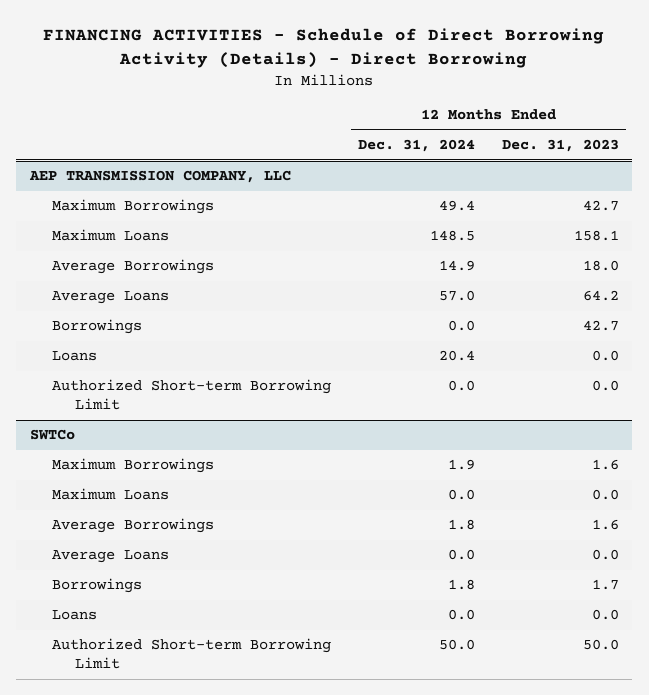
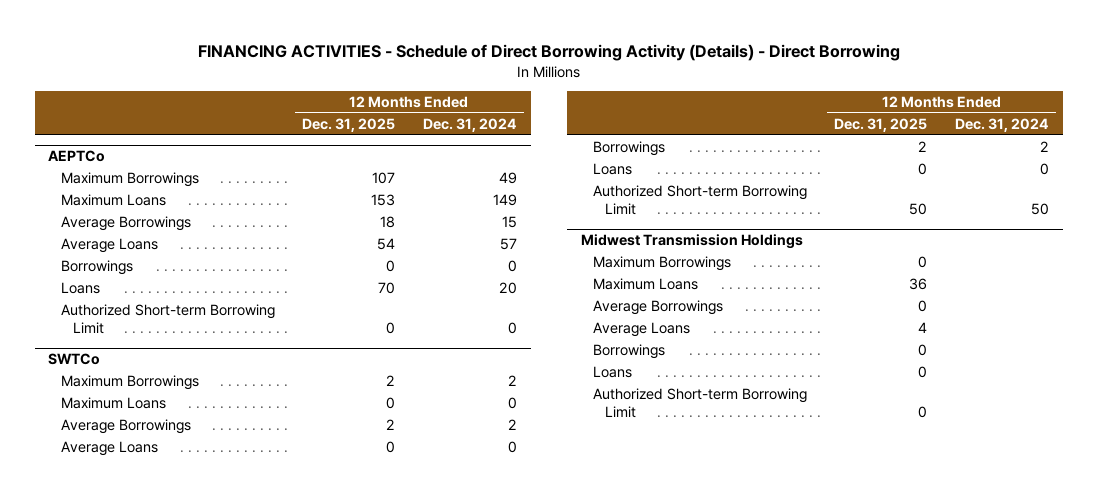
- | 12 Months Ended Dec. 31, 2024 | 12 Months Ended Dec. 31, 2023
+ | 12 Months Ended Dec. 31, 2025 | 12 Months Ended Dec. 31, 2024
- AEP TRANSMISSION COMPANY, LLC
- Maximum Borrowings | 49.4 | 42.7
- Maximum Loans | 148.5 | 158.1
- Average Borrowings | 14.9 | 18.0
- Average Loans | 57.0 | 64.2
- Borrowings | 0.0 | 42.7
- Loans | 20.4 | 0.0
- Authorized Short-term Borrowing Limit | 0.0 | 0.0
+ AEPTCo
+ Maximum Borrowings | 107 | 49
+ Maximum Loans | 153 | 149
+ Average Borrowings | 18 | 15
+ Average Loans | 54 | 57
+ Borrowings | 0 | 0
+ Loans | 70 | 20
+ Authorized Short-term Borrowing Limit | 0 | 0
@ SWTCo
- Maximum Borrowings | 1.9 | 1.6
- Maximum Loans | 0.0 | 0.0
- Average Borrowings | 1.8 | 1.6
- Average Loans | 0.0 | 0.0
- Borrowings | 1.8 | 1.7
- Loans | 0.0 | 0.0
- Authorized Short-term Borrowing Limit | 50.0 | 50.0
+ Maximum Borrowings | 2 | 2
+ Maximum Loans | 0 | 0
+ Average Borrowings | 2 | 2
+ Average Loans | 0 | 0
+ Borrowings | 2 | 2
+ Loans | 0 | 0
+ Authorized Short-term Borrowing Limit | 50 | 50
+ Midwest Transmission Holdings
+ Maximum Borrowings | 0 |
+ Maximum Loans | 36 |
+ Average Borrowings | 0 |
+ Average Loans | 4 |
+ Borrowings | 0 |
+ Loans | 0 |
+ Authorized Short-term Borrowing Limit | 0 |

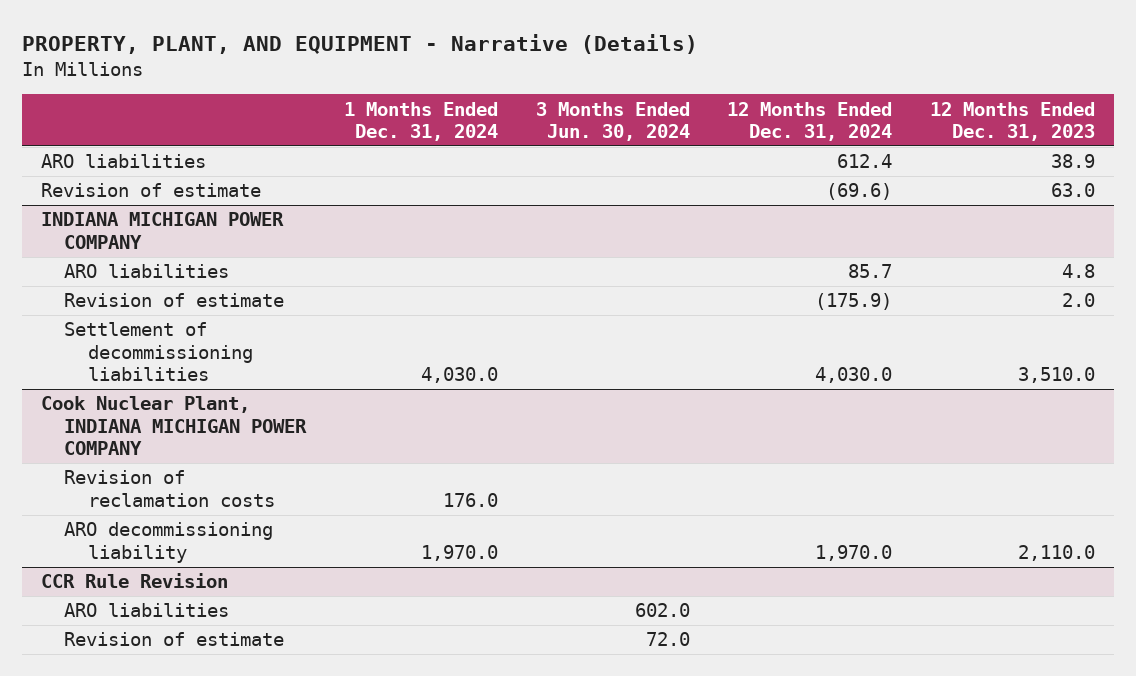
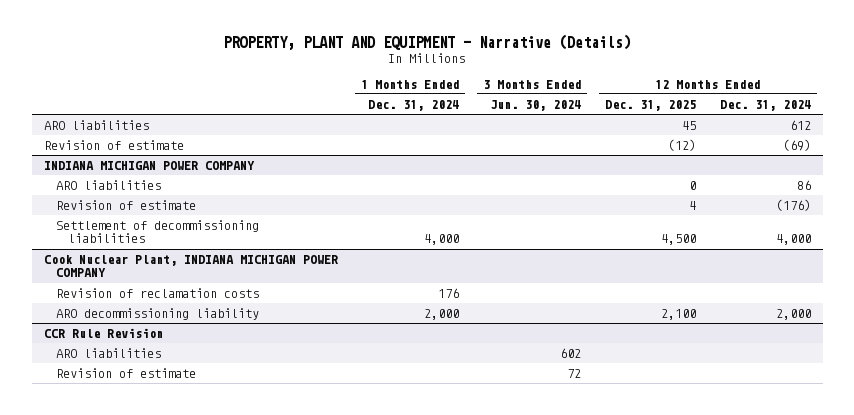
- PROPERTY, PLANT, AND EQUIPMENT - Narrative (Details)
+ PROPERTY, PLANT AND EQUIPMENT - Narrative (Details)
- | 1 Months Ended Dec. 31, 2024 | 3 Months Ended Jun. 30, 2024 | 12 Months Ended Dec. 31, 2024 | 12 Months Ended Dec. 31, 2023
+ | 1 Months Ended Dec. 31, 2024 | 3 Months Ended Jun. 30, 2024 | 12 Months Ended Dec. 31, 2025 | 12 Months Ended Dec. 31, 2024
- ARO liabilities | | | 612.4 | 38.9
- Revision of estimate | | | (69.6) | 63.0
+ ARO liabilities | | | 45 | 612
+ Revision of estimate | | | (12) | (69)
@ INDIANA MICHIGAN POWER COMPANY
- ARO liabilities | | | 85.7 | 4.8
- Revision of estimate | | | (175.9) | 2.0
- Settlement of decommissioning liabilities | 4,030.0 | | 4,030.0 | 3,510.0
+ ARO liabilities | | | 0 | 86
+ Revision of estimate | | | 4 | (176)
+ Settlement of decommissioning liabilities | 4,000 | | 4,500 | 4,000
@ Cook Nuclear Plant, INDIANA MICHIGAN POWER COMPANY
- Revision of reclamation costs | 176.0 | | |
- ARO decommissioning liability | 1,970.0 | | 1,970.0 | 2,110.0
+ Revision of reclamation costs | 176 | | |
+ ARO decommissioning liability | 2,000 | | 2,100 | 2,000
@ CCR Rule Revision
- ARO liabilities | | 602.0 | |
- Revision of estimate | | 72.0 | |
+ ARO liabilities | | 602 | |
+ Revision of estimate | | 72 | |

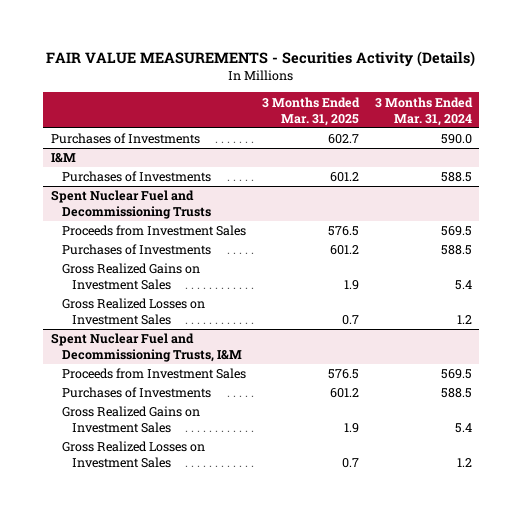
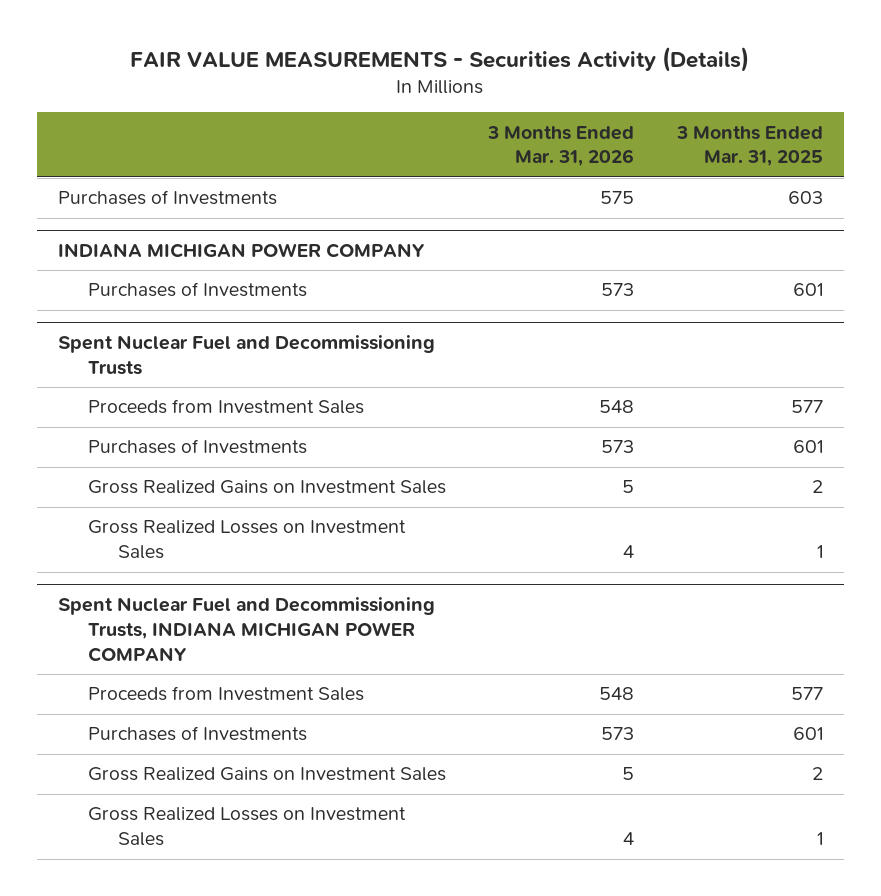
- | 3 Months Ended Mar. 31, 2025 | 3 Months Ended Mar. 31, 2024
+ | 3 Months Ended Mar. 31, 2026 | 3 Months Ended Mar. 31, 2025
- Purchases of Investments | 602.7 | 590.0
- I&M
- Purchases of Investments | 601.2 | 588.5
+ Purchases of Investments | 575 | 603
+ INDIANA MICHIGAN POWER COMPANY
+ Purchases of Investments | 573 | 601
@ Spent Nuclear Fuel and Decommissioning Trusts
- Proceeds from Investment Sales | 576.5 | 569.5
- Purchases of Investments | 601.2 | 588.5
- Gross Realized Gains on Investment Sales | 1.9 | 5.4
- Gross Realized Losses on Investment Sales | 0.7 | 1.2
- Spent Nuclear Fuel and Decommissioning Trusts, I&M
- Proceeds from Investment Sales | 576.5 | 569.5
- Purchases of Investments | 601.2 | 588.5
- Gross Realized Gains on Investment Sales | 1.9 | 5.4
- Gross Realized Losses on Investment Sales | 0.7 | 1.2
@ Spent Nuclear Fuel and Decommissioning Trusts
+ Proceeds from Investment Sales | 548 | 577
+ Purchases of Investments | 573 | 601
+ Gross Realized Gains on Investment Sales | 5 | 2
+ Gross Realized Losses on Investment Sales | 4 | 1
+ Spent Nuclear Fuel and Decommissioning Trusts, INDIANA MICHIGAN POWER COMPANY
+ Proceeds from Investment Sales | 548 | 577
+ Purchases of Investments | 573 | 601
+ Gross Realized Gains on Investment Sales | 5 | 2
+ Gross Realized Losses on Investment Sales | 4 | 1

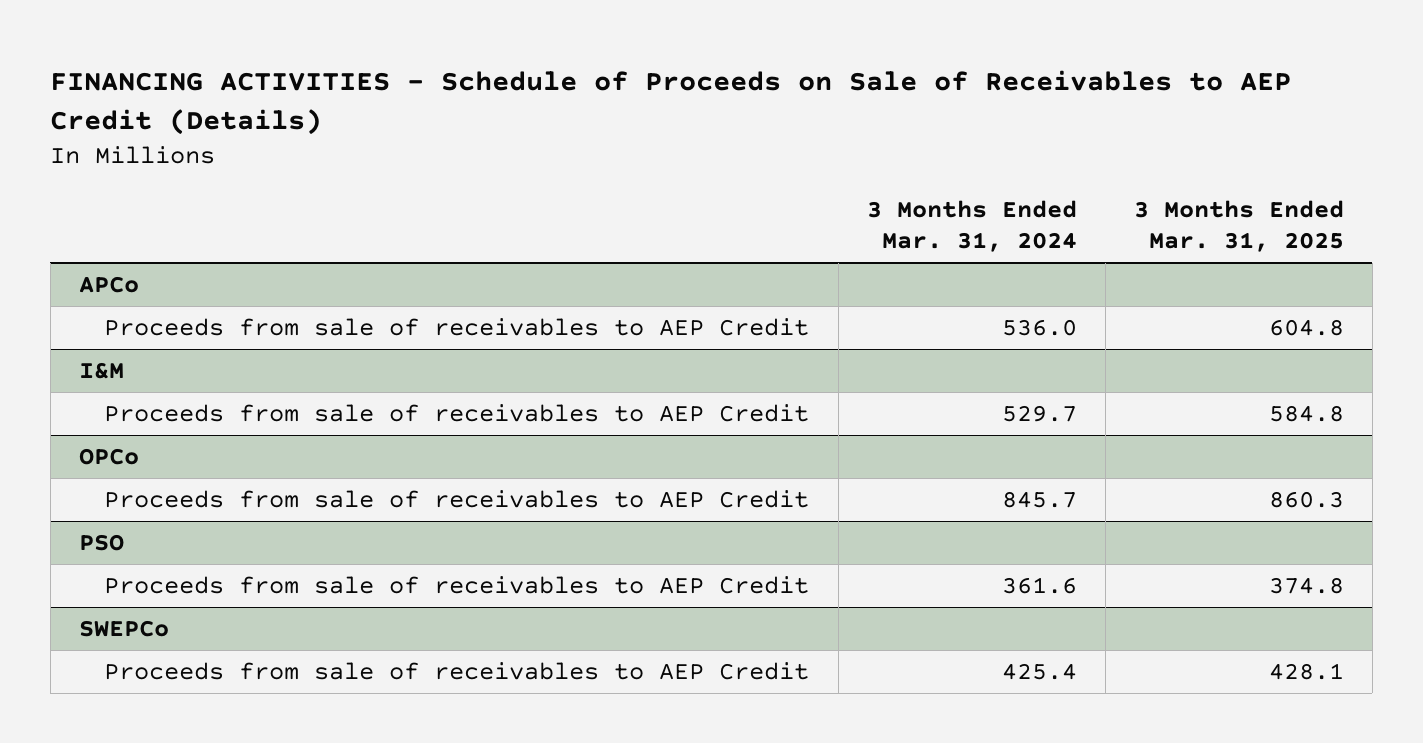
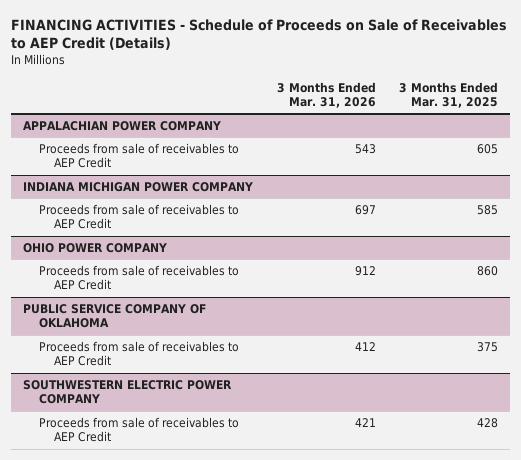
- | 3 Months Ended Mar. 31, 2024 | 3 Months Ended Mar. 31, 2025
+ | 3 Months Ended Mar. 31, 2026 | 3 Months Ended Mar. 31, 2025
- APCo
- Proceeds from sale of receivables to AEP Credit | 536.0 | 604.8
- I&M
- Proceeds from sale of receivables to AEP Credit | 529.7 | 584.8
- OPCo
- Proceeds from sale of receivables to AEP Credit | 845.7 | 860.3
- PSO
- Proceeds from sale of receivables to AEP Credit | 361.6 | 374.8
- SWEPCo
- Proceeds from sale of receivables to AEP Credit | 425.4 | 428.1
+ APPALACHIAN POWER COMPANY
+ Proceeds from sale of receivables to AEP Credit | 543 | 605
+ INDIANA MICHIGAN POWER COMPANY
+ Proceeds from sale of receivables to AEP Credit | 697 | 585
+ OHIO POWER COMPANY
+ Proceeds from sale of receivables to AEP Credit | 912 | 860
+ PUBLIC SERVICE COMPANY OF OKLAHOMA
+ Proceeds from sale of receivables to AEP Credit | 412 | 375
+ SOUTHWESTERN ELECTRIC POWER COMPANY
+ Proceeds from sale of receivables to AEP Credit | 421 | 428

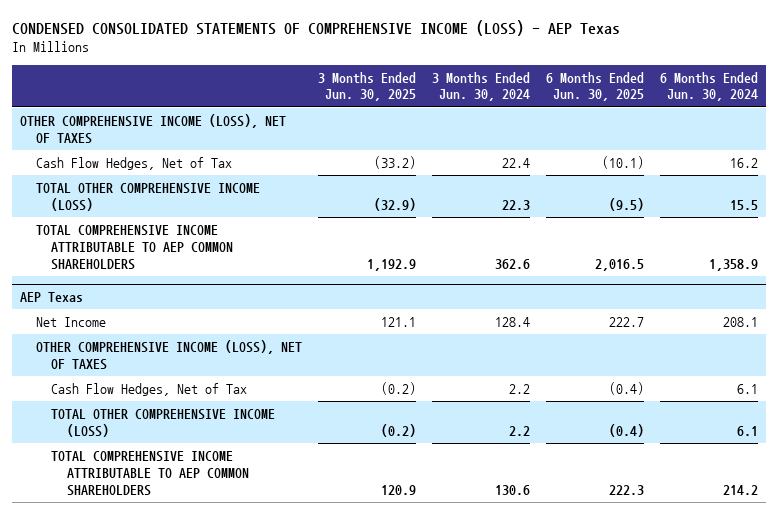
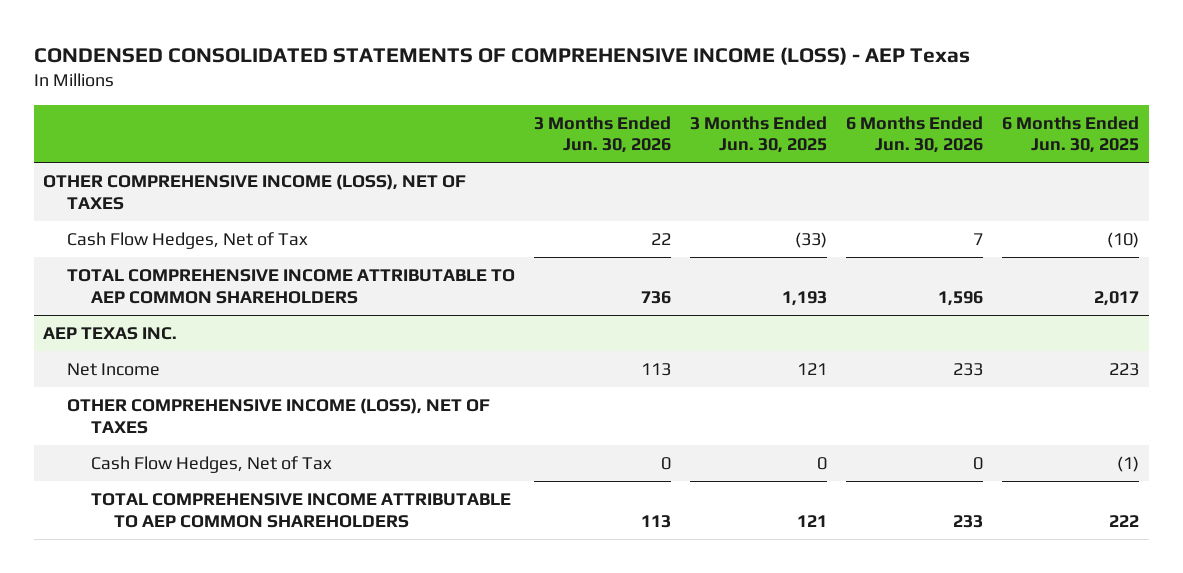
- | 3 Months Ended Jun. 30, 2025 | 3 Months Ended Jun. 30, 2024 | 6 Months Ended Jun. 30, 2025 | 6 Months Ended Jun. 30, 2024
+ | 3 Months Ended Jun. 30, 2026 | 3 Months Ended Jun. 30, 2025 | 6 Months Ended Jun. 30, 2026 | 6 Months Ended Jun. 30, 2025
- Cash Flow Hedges, Net of Tax | (33.2) | 22.4 | (10.1) | 16.2
- TOTAL OTHER COMPREHENSIVE INCOME (LOSS) | (32.9) | 22.3 | (9.5) | 15.5
- TOTAL COMPREHENSIVE INCOME ATTRIBUTABLE TO AEP COMMON SHAREHOLDERS | 1,192.9 | 362.6 | 2,016.5 | 1,358.9
- AEP Texas
- Net Income | 121.1 | 128.4 | 222.7 | 208.1
+ Cash Flow Hedges, Net of Tax | 22 | (33) | 7 | (10)
+ TOTAL COMPREHENSIVE INCOME ATTRIBUTABLE TO AEP COMMON SHAREHOLDERS | 736 | 1,193 | 1,596 | 2,017
+ AEP TEXAS INC.
+ Net Income | 113 | 121 | 233 | 223
- Cash Flow Hedges, Net of Tax | (0.2) | 2.2 | (0.4) | 6.1
- TOTAL OTHER COMPREHENSIVE INCOME (LOSS) | (0.2) | 2.2 | (0.4) | 6.1
- TOTAL COMPREHENSIVE INCOME ATTRIBUTABLE TO AEP COMMON SHAREHOLDERS | 120.9 | 130.6 | 222.3 | 214.2
+ Cash Flow Hedges, Net of Tax | 0 | 0 | 0 | (1)
+ TOTAL COMPREHENSIVE INCOME ATTRIBUTABLE TO AEP COMMON SHAREHOLDERS | 113 | 121 | 233 | 222

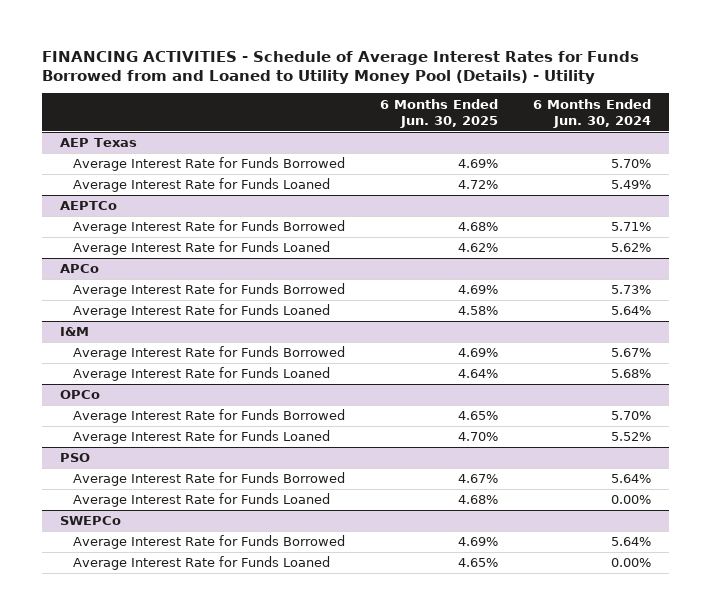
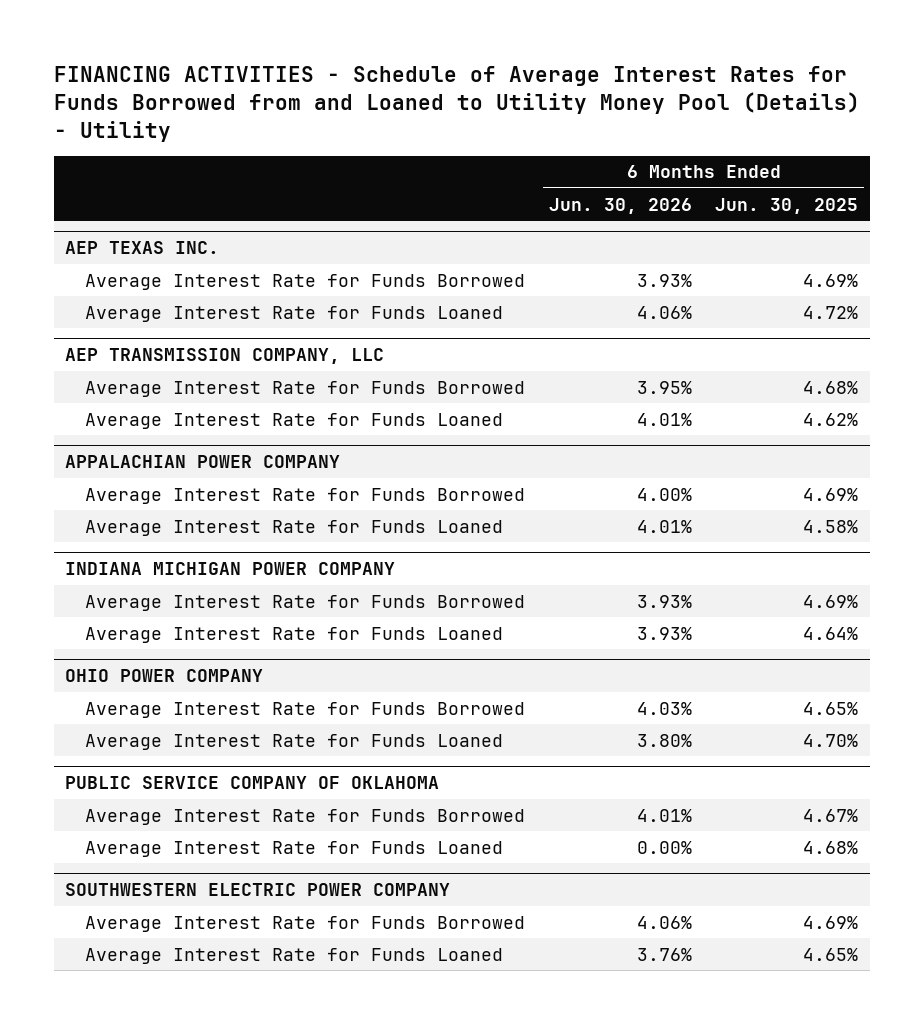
- | 6 Months Ended Jun. 30, 2025 | 6 Months Ended Jun. 30, 2024
+ | 6 Months Ended Jun. 30, 2026 | 6 Months Ended Jun. 30, 2025
- AEP Texas
+ AEP TEXAS INC.
- AEPTCo
+ AEP TRANSMISSION COMPANY, LLC
- APCo
+ APPALACHIAN POWER COMPANY
- I&M
+ INDIANA MICHIGAN POWER COMPANY
- OPCo
+ OHIO POWER COMPANY
- PSO
+ PUBLIC SERVICE COMPANY OF OKLAHOMA
- SWEPCo
+ SOUTHWESTERN ELECTRIC POWER COMPANY

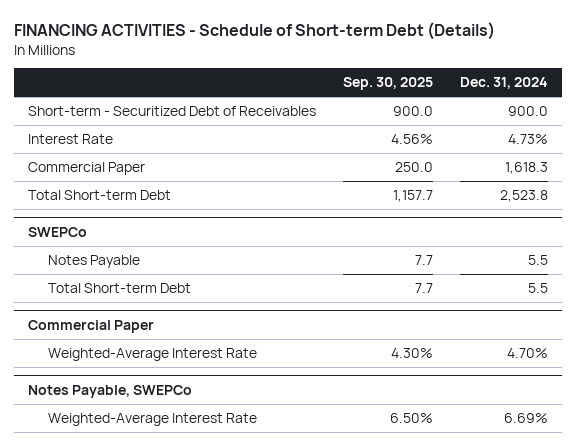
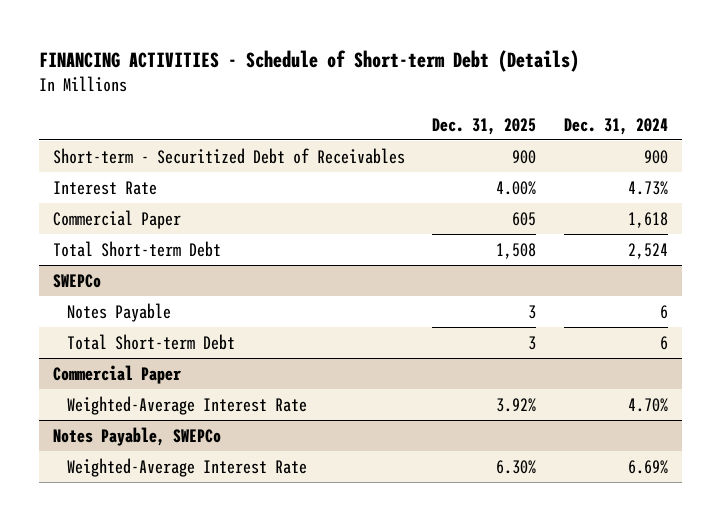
- | Sep. 30, 2025 | Dec. 31, 2024
+ | Dec. 31, 2025 | Dec. 31, 2024
- Short-term - Securitized Debt of Receivables | 900.0 | 900.0
+ Short-term - Securitized Debt of Receivables | 900 | 900
- Commercial Paper | 250.0 | 1,618.3
- Total Short-term Debt | 1,157.7 | 2,523.8
+ Commercial Paper | 605 | 1,618
+ Total Short-term Debt | 1,508 | 2,524
@ SWEPCo
- Notes Payable | 7.7 | 5.5
- Total Short-term Debt | 7.7 | 5.5
+ Notes Payable | 3 | 6
+ Total Short-term Debt | 3 | 6

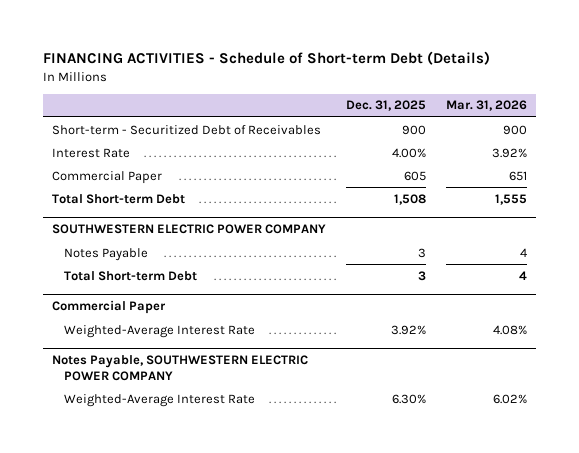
- | Dec. 31, 2025 | Dec. 31, 2024
+ | Dec. 31, 2025 | Mar. 31, 2026
- SWEPCo
+ SOUTHWESTERN ELECTRIC POWER COMPANY
- Notes Payable, SWEPCo
+ Notes Payable, SOUTHWESTERN ELECTRIC POWER COMPANY

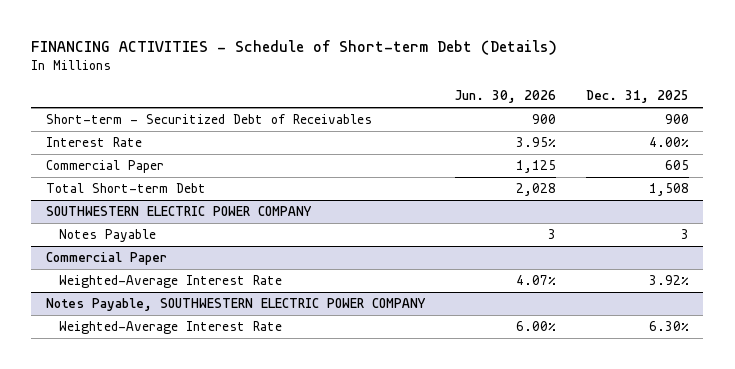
- | Dec. 31, 2025 | Mar. 31, 2026
+ | Jun. 30, 2026 | Dec. 31, 2025
@ SOUTHWESTERN ELECTRIC POWER COMPANY
- Total Short-term Debt | 3 | 4

